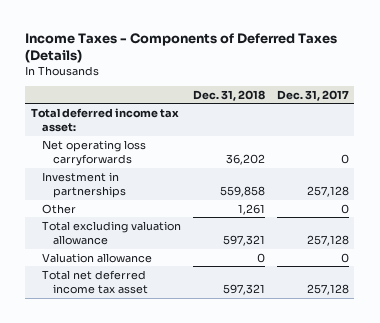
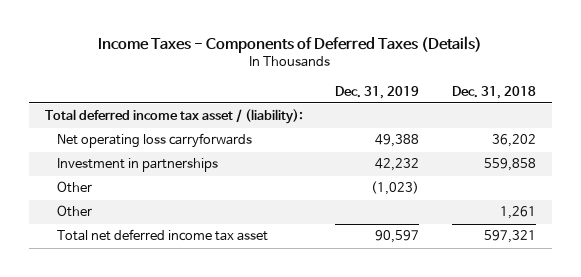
- | Dec. 31, 2018 | Dec. 31, 2017
+ | Dec. 31, 2019 | Dec. 31, 2018
- Total deferred income tax asset:
+ Total deferred income tax asset / (liability):
+ Other | (1,023) |
- Total excluding valuation allowance | 597,321 | 257,128
- Valuation allowance | 0 | 0

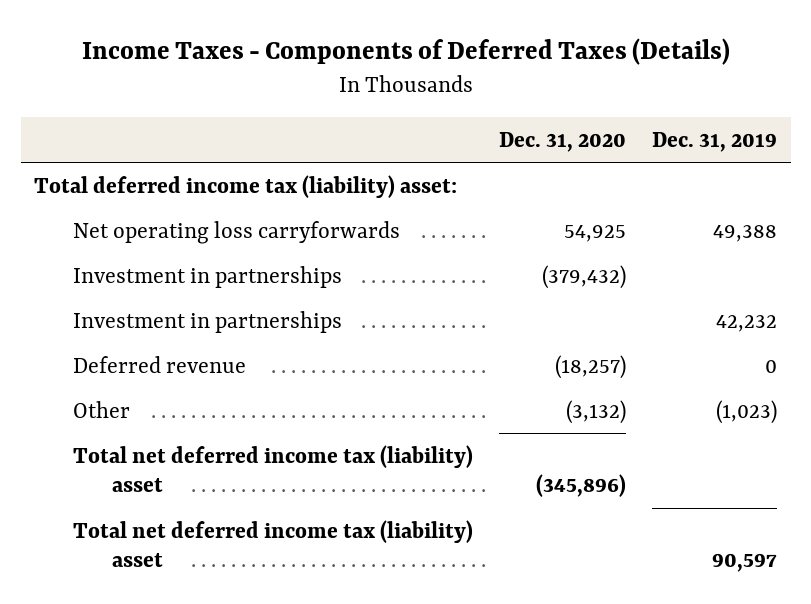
- | Dec. 31, 2019 | Dec. 31, 2018
+ | Dec. 31, 2020 | Dec. 31, 2019
- Total deferred income tax asset / (liability):
+ Total deferred income tax (liability) asset:
+ Investment in partnerships | (379,432) |
+ Deferred revenue | (18,257) | 0
- Other | | 1,261
- Total net deferred income tax asset | 90,597 | 597,321
+ Total net deferred income tax (liability) asset | (345,896) |
+ Total net deferred income tax (liability) asset | | 90,597

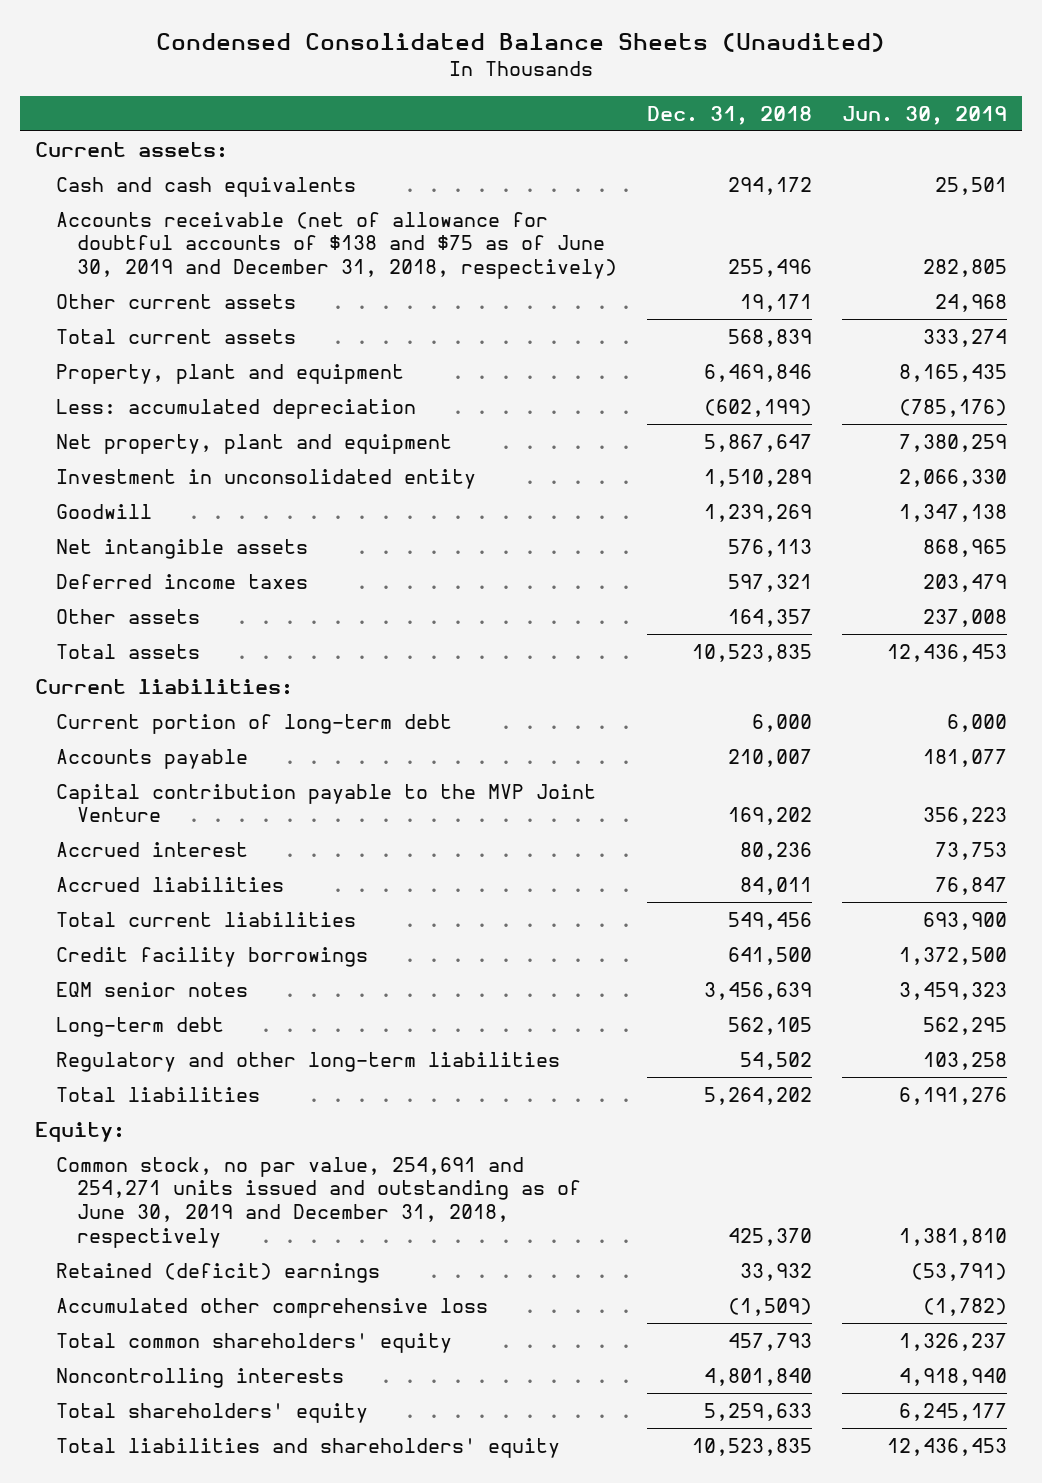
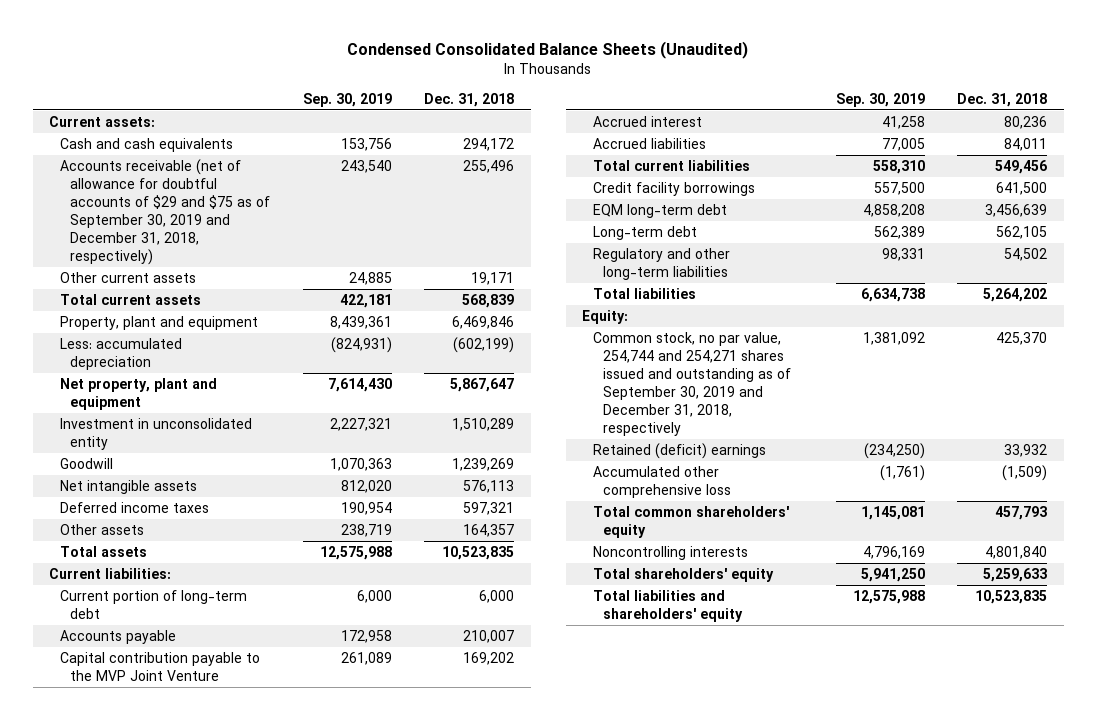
- | Dec. 31, 2018 | Jun. 30, 2019
+ | Sep. 30, 2019 | Dec. 31, 2018
- Accounts receivable (net of allowance for doubtful accounts of $138 and $75 as of June 30, 2019 and December 31, 2018, respectively) | 255,496 | 282,805
+ Accounts receivable (net of allowance for doubtful accounts of $29 and $75 as of September 30, 2019 and December 31, 2018, respectively) | 243,540 | 255,496
- EQM senior notes | 3,456,639 | 3,459,323
+ EQM long-term debt | 4,858,208 | 3,456,639
- Common stock, no par value, 254,691 and 254,271 units issued and outstanding as of June 30, 2019 and December 31, 2018, respectively | 425,370 | 1,381,810
+ Common stock, no par value, 254,744 and 254,271 shares issued and outstanding as of September 30, 2019 and December 31, 2018, respectively | 1,381,092 | 425,370

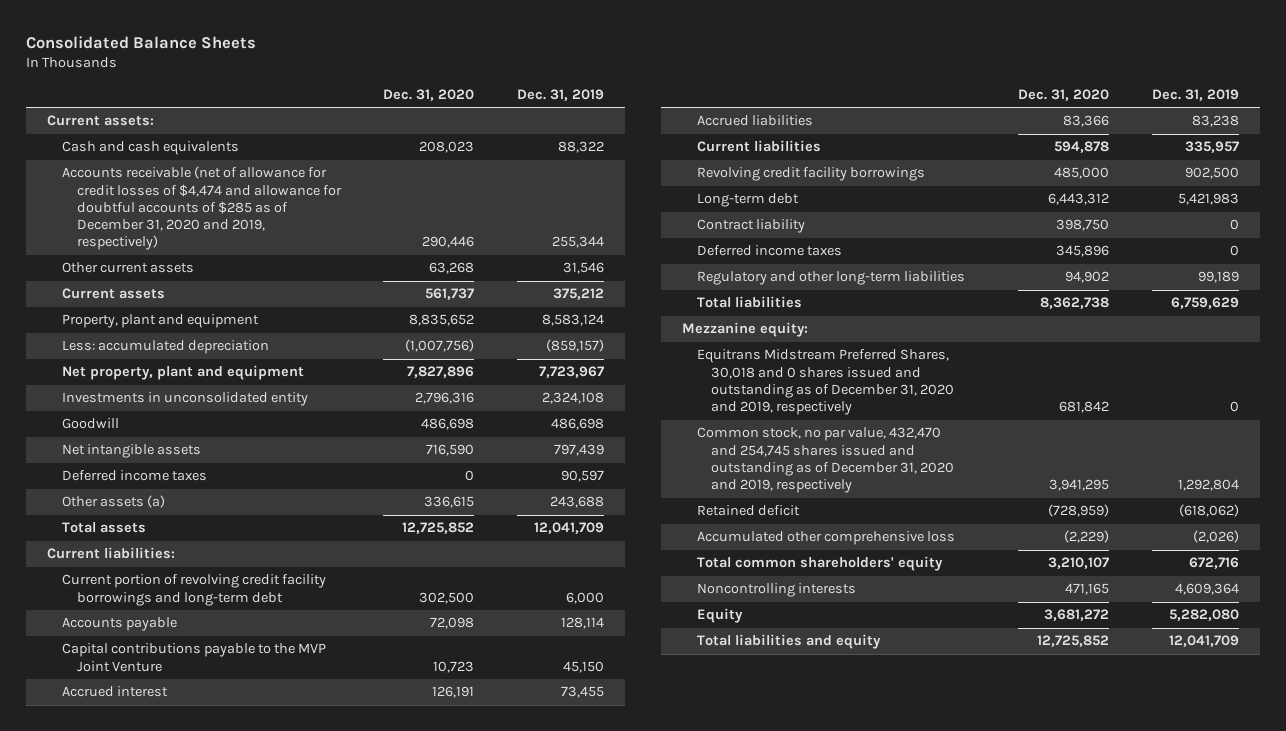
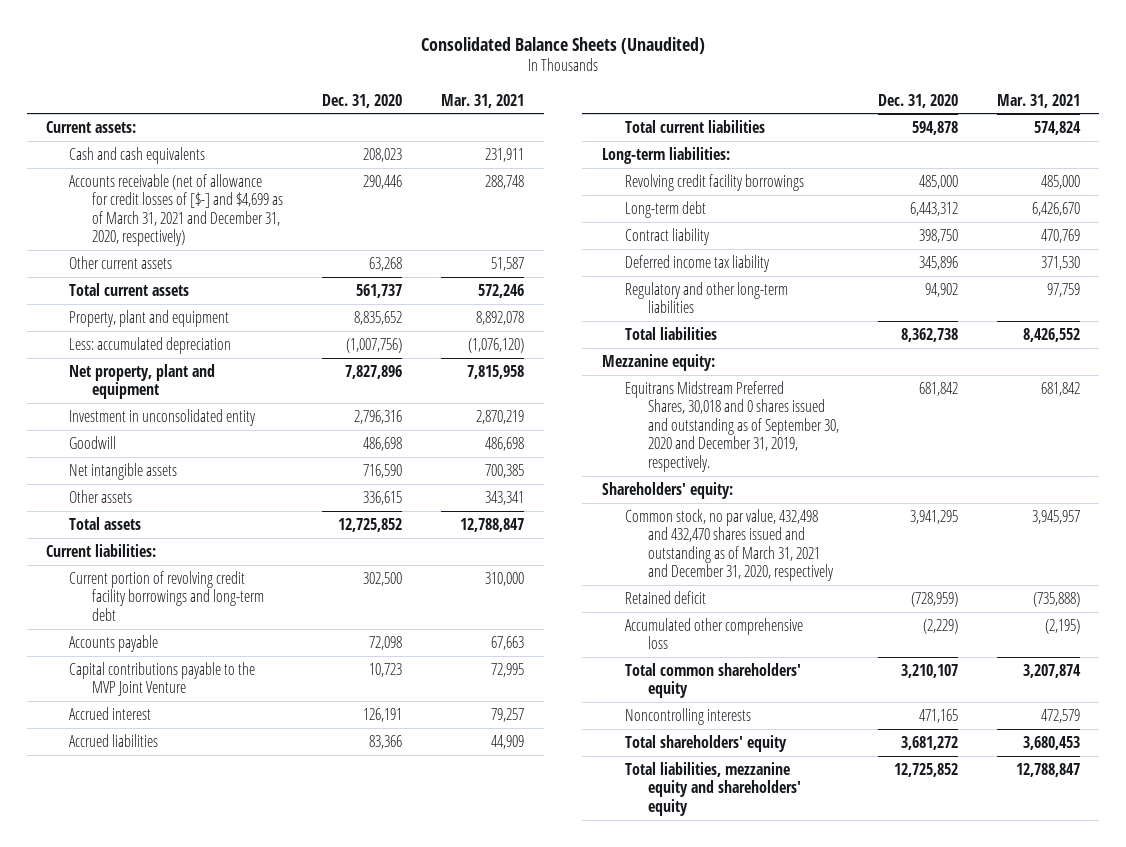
- Consolidated Balance Sheets
+ Consolidated Balance Sheets (Unaudited)
- | Dec. 31, 2020 | Dec. 31, 2019
+ | Dec. 31, 2020 | Mar. 31, 2021
- Accounts receivable (net of allowance for credit losses of $4,474 and allowance for doubtful accounts of $285 as of December 31, 2020 and 2019, respectively) | 290,446 | 255,344
+ Accounts receivable (net of allowance for credit losses of [$-] and $4,699 as of March 31, 2021 and December 31, 2020, respectively) | 290,446 | 288,748
- Current assets | 561,737 | 375,212
+ Total current assets | 561,737 | 572,246
- Investments in unconsolidated entity | 2,796,316 | 2,324,108
+ Investment in unconsolidated entity | 2,796,316 | 2,870,219
- Deferred income taxes | 0 | 90,597
- Other assets (a) | 336,615 | 243,688
+ Other assets | 336,615 | 343,341
- Current liabilities | 594,878 | 335,957
+ Total current liabilities | 594,878 | 574,824
+ Long-term liabilities:
- Deferred income taxes | 345,896 | 0
+ Deferred income tax liability | 345,896 | 371,530
- Equitrans Midstream Preferred Shares, 30,018 and 0 shares issued and outstanding as of December 31, 2020 and 2019, respectively | 681,842 | 0
- Common stock, no par value, 432,470 and 254,745 shares issued and outstanding as of December 31, 2020 and 2019, respectively | 3,941,295 | 1,292,804
+ Equitrans Midstream Preferred Shares, 30,018 and 0 shares issued and outstanding as of September 30, 2020 and December 31, 2019, respectively. | 681,842 | 681,842
+ Shareholders' equity:
+ Common stock, no par value, 432,498 and 432,470 shares issued and outstanding as of March 31, 2021 and December 31, 2020, respectively | 3,941,295 | 3,945,957
- Equity | 3,681,272 | 5,282,080
- Total liabilities and equity | 12,725,852 | 12,041,709
+ Total shareholders' equity | 3,681,272 | 3,680,453
+ Total liabilities, mezzanine equity and shareholders' equity | 12,725,852 | 12,788,847

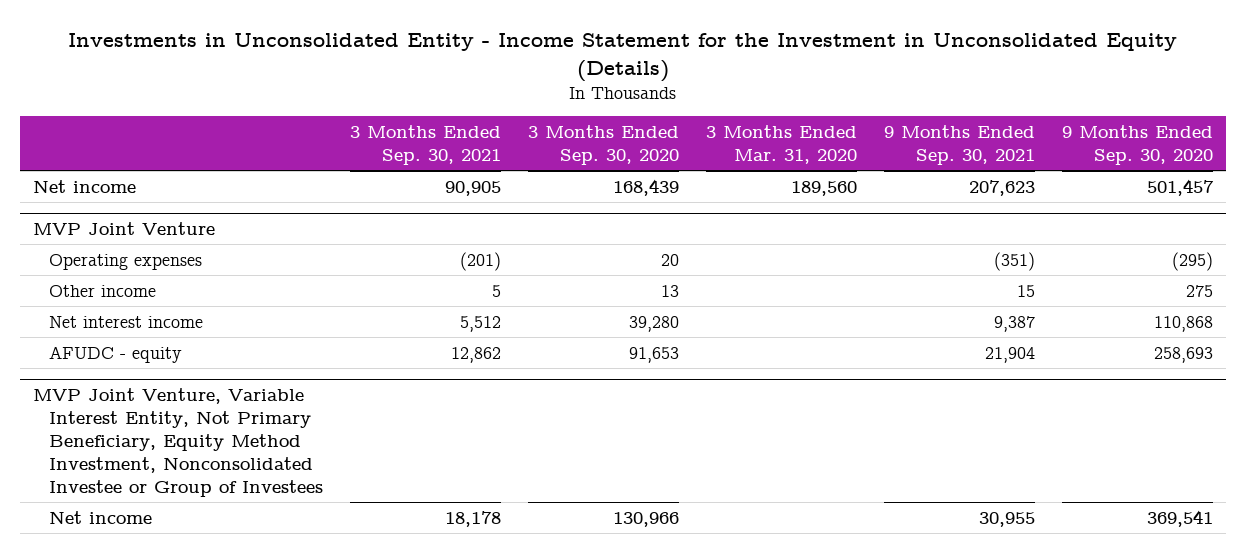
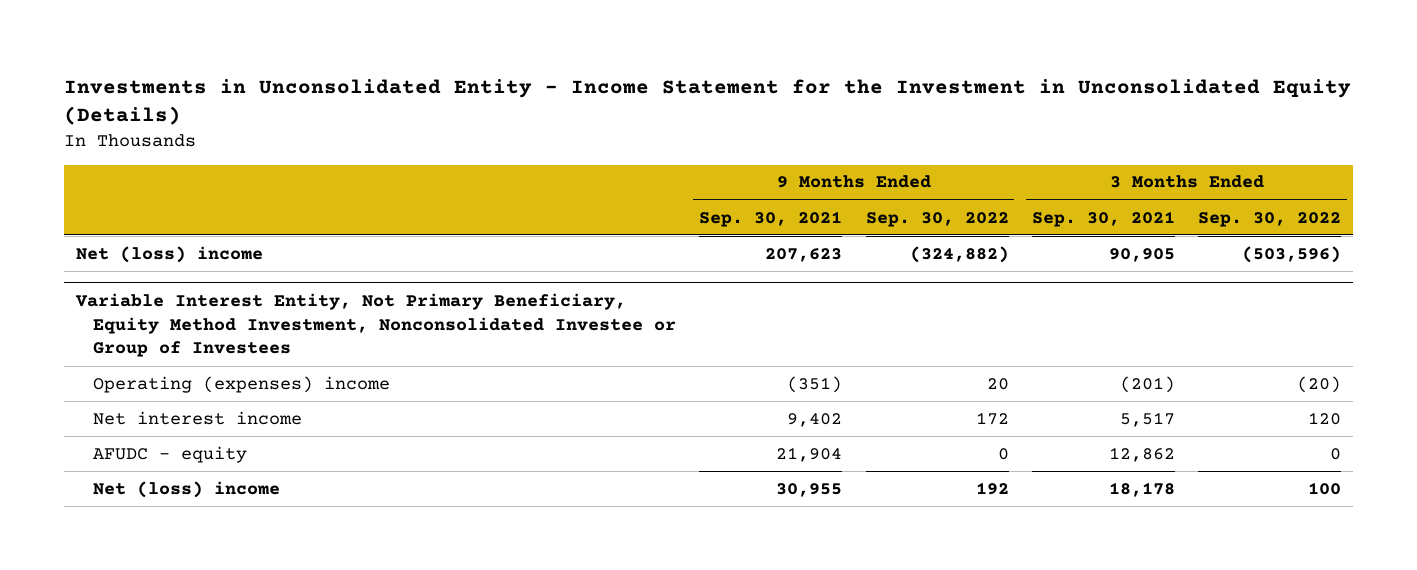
- | 3 Months Ended Sep. 30, 2021 | 3 Months Ended Sep. 30, 2020 | 3 Months Ended Mar. 31, 2020 | 9 Months Ended Sep. 30, 2021 | 9 Months Ended Sep. 30, 2020
+ | 9 Months Ended Sep. 30, 2021 | 9 Months Ended Sep. 30, 2022 | 3 Months Ended Sep. 30, 2021 | 3 Months Ended Sep. 30, 2022
- Net income | 90,905 | 168,439 | 189,560 | 207,623 | 501,457
- MVP Joint Venture
- Operating expenses | (201) | 20 | | (351) | (295)
- Other income | 5 | 13 | | 15 | 275
- Net interest income | 5,512 | 39,280 | | 9,387 | 110,868
+ Net (loss) income | 207,623 | (324,882) | 90,905 | (503,596)
+ Variable Interest Entity, Not Primary Beneficiary, Equity Method Investment, Nonconsolidated Investee or Group of Investees
+ Operating (expenses) income | (351) | 20 | (201) | (20)
+ Net interest income | 9,402 | 172 | 5,517 | 120
- MVP Joint Venture, Variable Interest Entity, Not Primary Beneficiary, Equity Method Investment, Nonconsolidated Investee or Group of Investees
- Net income | 18,178 | 130,966 | | 30,955 | 369,541
+ Net (loss) income | 30,955 | 192 | 18,178 | 100

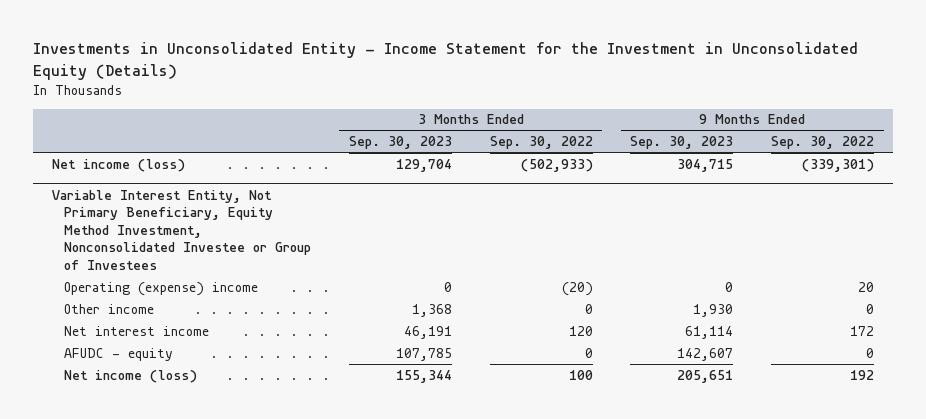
- | 9 Months Ended Sep. 30, 2021 | 9 Months Ended Sep. 30, 2022 | 3 Months Ended Sep. 30, 2021 | 3 Months Ended Sep. 30, 2022
+ | 3 Months Ended Sep. 30, 2023 | 3 Months Ended Sep. 30, 2022 | 9 Months Ended Sep. 30, 2023 | 9 Months Ended Sep. 30, 2022
- Net (loss) income | 207,623 | (324,882) | 90,905 | (503,596)
+ Net income (loss) | 129,704 | (502,933) | 304,715 | (339,301)
@ Variable Interest Entity, Not Primary Beneficiary, Equity Method Investment, Nonconsolidated Investee or Group of Investees
- Operating (expenses) income | (351) | 20 | (201) | (20)
+ Operating (expense) income | 0 | (20) | 0 | 20
+ Other income | 1,368 | 0 | 1,930 | 0
- Net (loss) income | 30,955 | 192 | 18,178 | 100
+ Net income (loss) | 155,344 | 100 | 205,651 | 192

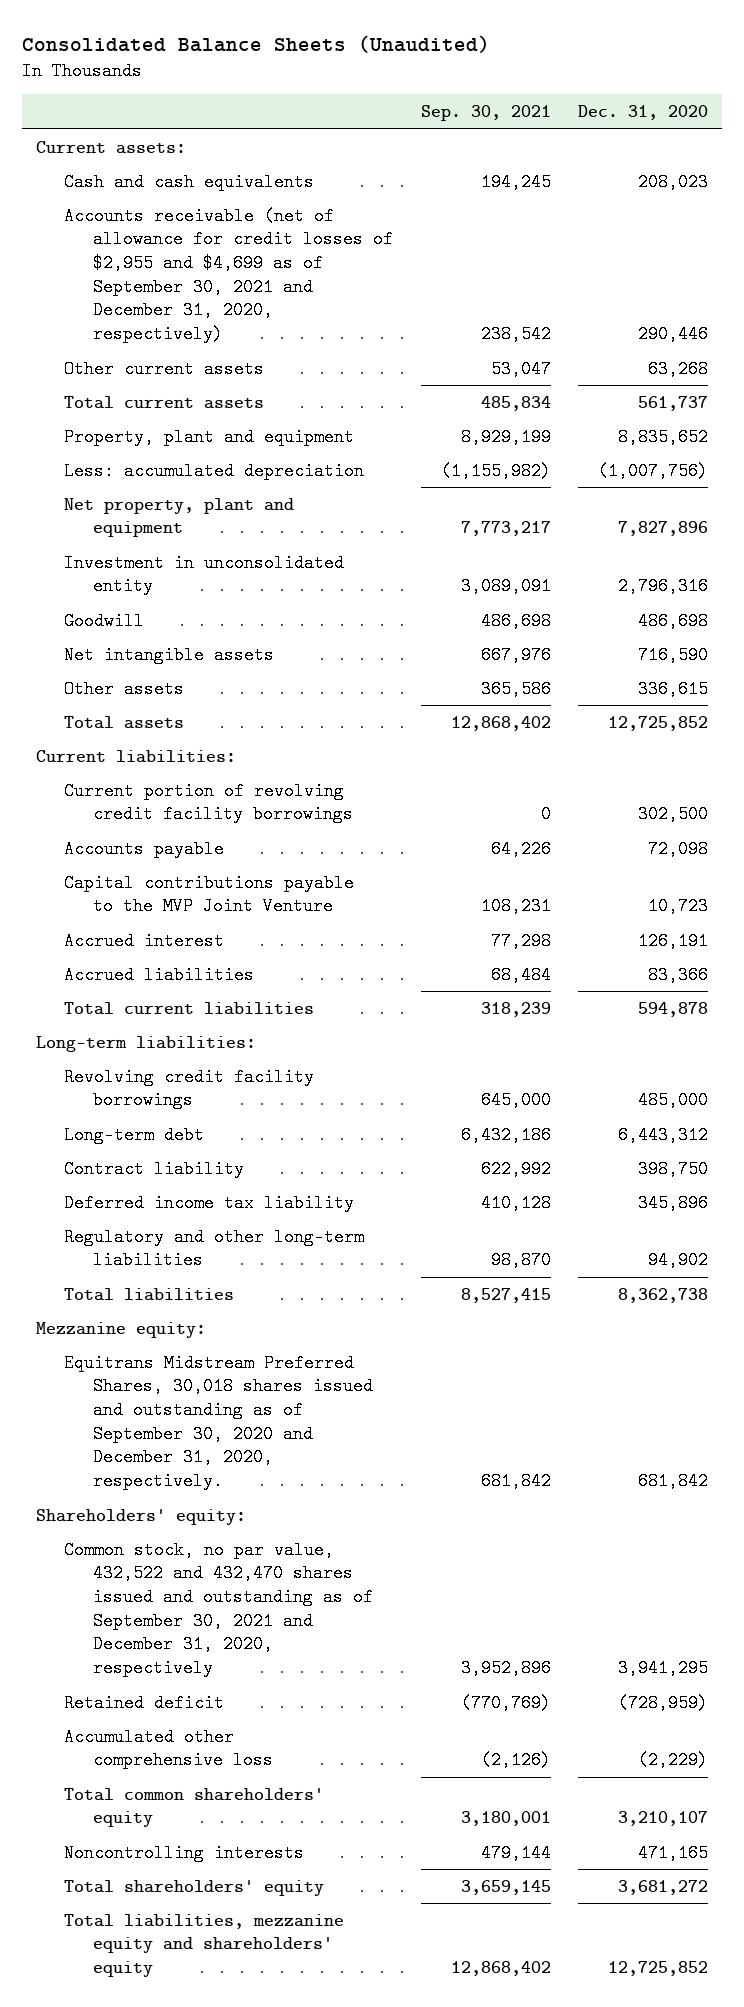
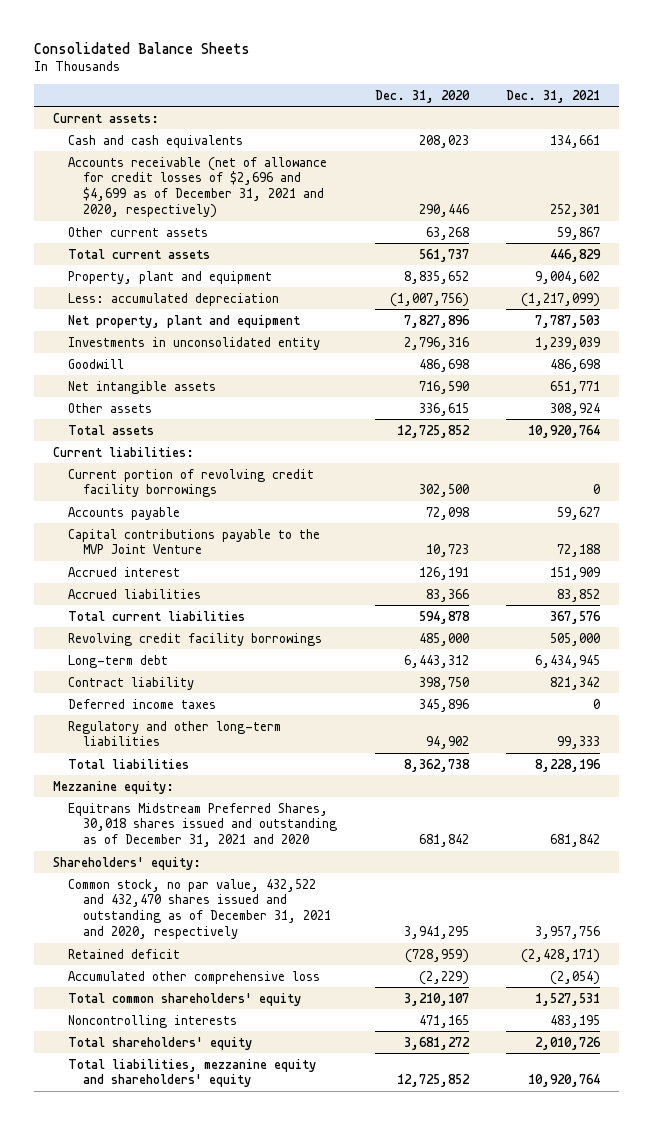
- Consolidated Balance Sheets (Unaudited)
+ Consolidated Balance Sheets
- | Sep. 30, 2021 | Dec. 31, 2020
+ | Dec. 31, 2020 | Dec. 31, 2021
- Accounts receivable (net of allowance for credit losses of $2,955 and $4,699 as of September 30, 2021 and December 31, 2020, respectively) | 238,542 | 290,446
+ Accounts receivable (net of allowance for credit losses of $2,696 and $4,699 as of December 31, 2021 and 2020, respectively) | 290,446 | 252,301
- Investment in unconsolidated entity | 3,089,091 | 2,796,316
+ Investments in unconsolidated entity | 2,796,316 | 1,239,039
- Long-term liabilities:
- Deferred income tax liability | 410,128 | 345,896
+ Deferred income taxes | 345,896 | 0
- Equitrans Midstream Preferred Shares, 30,018 shares issued and outstanding as of September 30, 2020 and December 31, 2020, respectively. | 681,842 | 681,842
+ Equitrans Midstream Preferred Shares, 30,018 shares issued and outstanding as of December 31, 2021 and 2020 | 681,842 | 681,842
- Common stock, no par value, 432,522 and 432,470 shares issued and outstanding as of September 30, 2021 and December 31, 2020, respectively | 3,952,896 | 3,941,295
+ Common stock, no par value, 432,522 and 432,470 shares issued and outstanding as of December 31, 2021 and 2020, respectively | 3,941,295 | 3,957,756

